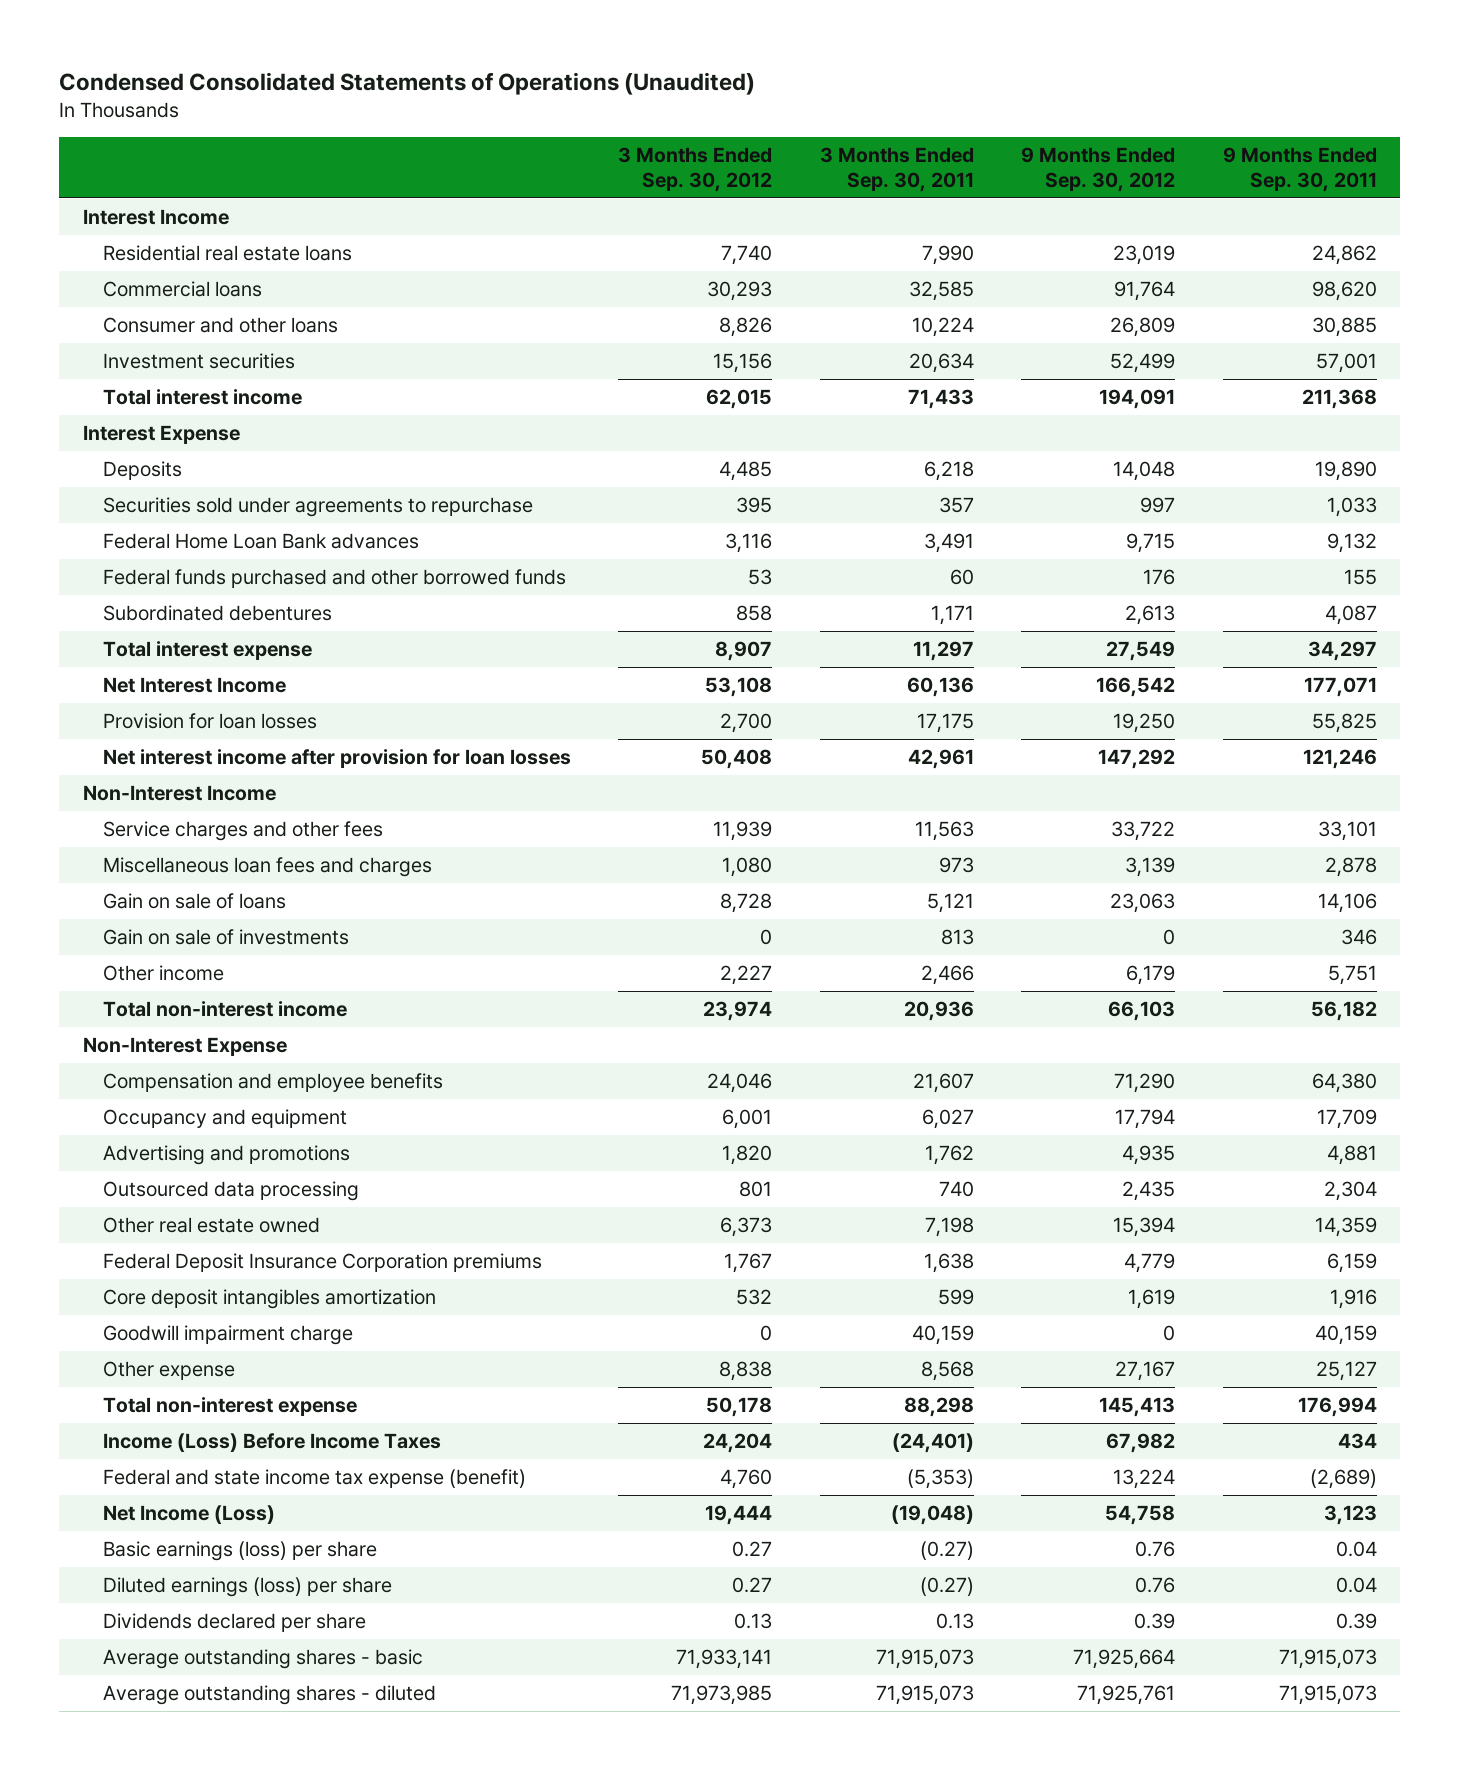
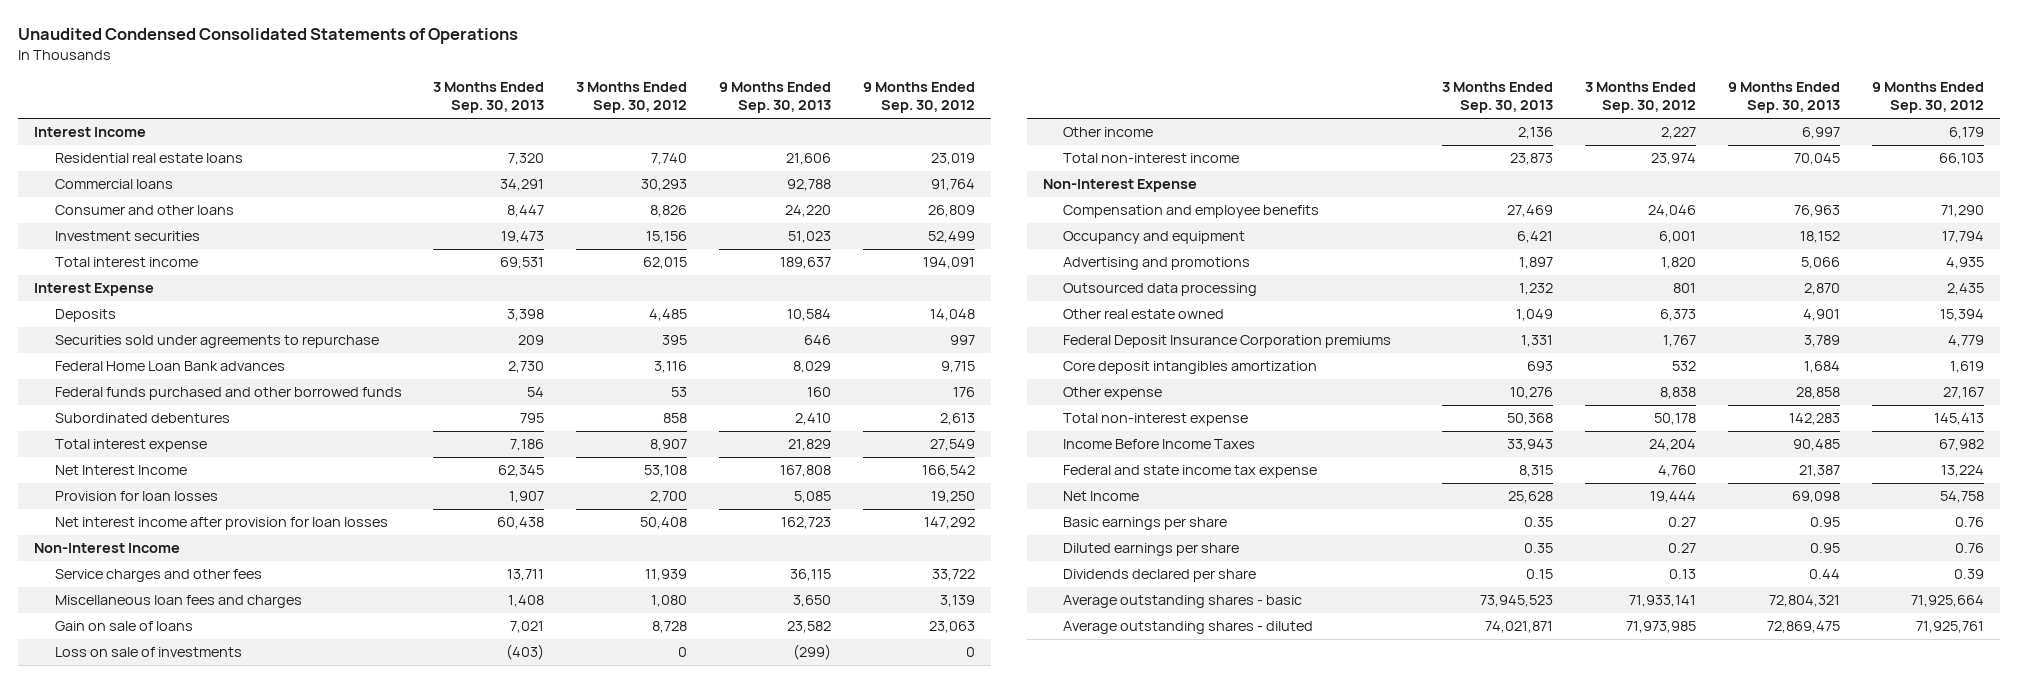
- Condensed Consolidated Statements of Operations (Unaudited)
+ Unaudited Condensed Consolidated Statements of Operations
- | 3 Months Ended Sep. 30, 2012 | 3 Months Ended Sep. 30, 2011 | 9 Months Ended Sep. 30, 2012 | 9 Months Ended Sep. 30, 2011
+ | 3 Months Ended Sep. 30, 2013 | 3 Months Ended Sep. 30, 2012 | 9 Months Ended Sep. 30, 2013 | 9 Months Ended Sep. 30, 2012
- Gain on sale of investments | 0 | 813 | 0 | 346
+ Loss on sale of investments | (403) | 0 | (299) | 0
- Goodwill impairment charge | 0 | 40,159 | 0 | 40,159
- Income (Loss) Before Income Taxes | 24,204 | (24,401) | 67,982 | 434
- Federal and state income tax expense (benefit) | 4,760 | (5,353) | 13,224 | (2,689)
- Net Income (Loss) | 19,444 | (19,048) | 54,758 | 3,123
- Basic earnings (loss) per share | 0.27 | (0.27) | 0.76 | 0.04
- Diluted earnings (loss) per share | 0.27 | (0.27) | 0.76 | 0.04
+ Income Before Income Taxes | 33,943 | 24,204 | 90,485 | 67,982
+ Federal and state income tax expense | 8,315 | 4,760 | 21,387 | 13,224
+ Net Income | 25,628 | 19,444 | 69,098 | 54,758
+ Basic earnings per share | 0.35 | 0.27 | 0.95 | 0.76
+ Diluted earnings per share | 0.35 | 0.27 | 0.95 | 0.76

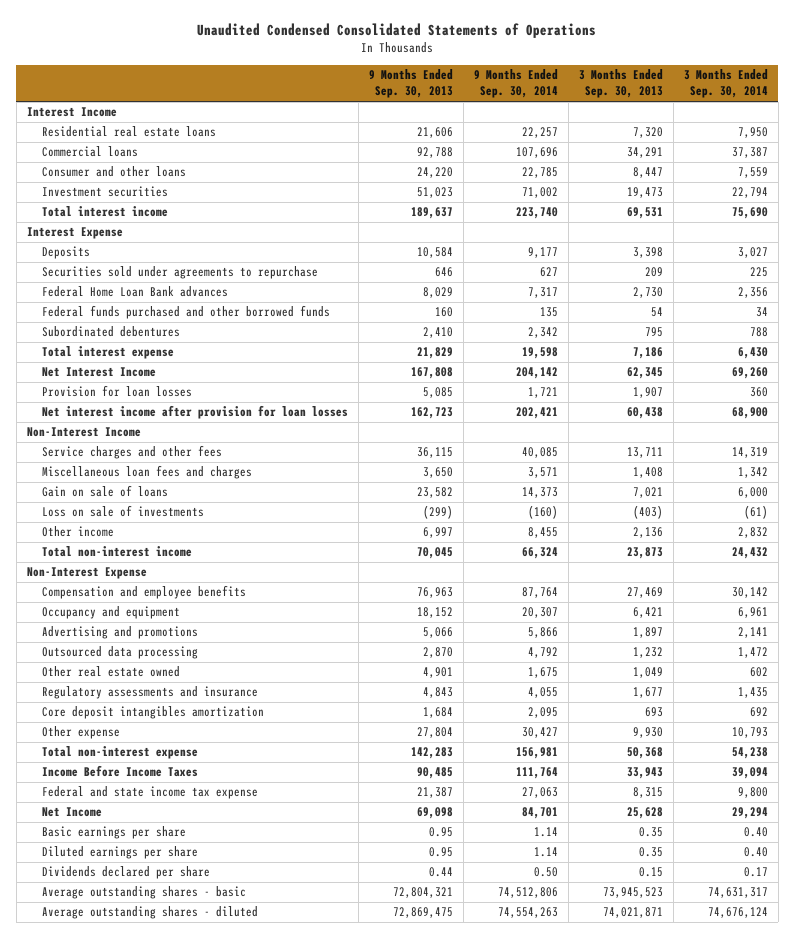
- | 3 Months Ended Sep. 30, 2013 | 3 Months Ended Sep. 30, 2012 | 9 Months Ended Sep. 30, 2013 | 9 Months Ended Sep. 30, 2012
+ | 9 Months Ended Sep. 30, 2013 | 9 Months Ended Sep. 30, 2014 | 3 Months Ended Sep. 30, 2013 | 3 Months Ended Sep. 30, 2014
- Federal Deposit Insurance Corporation premiums | 1,331 | 1,767 | 3,789 | 4,779
+ Regulatory assessments and insurance | 4,843 | 4,055 | 1,677 | 1,435
- Other expense | 10,276 | 8,838 | 28,858 | 27,167
+ Other expense | 27,804 | 30,427 | 9,930 | 10,793

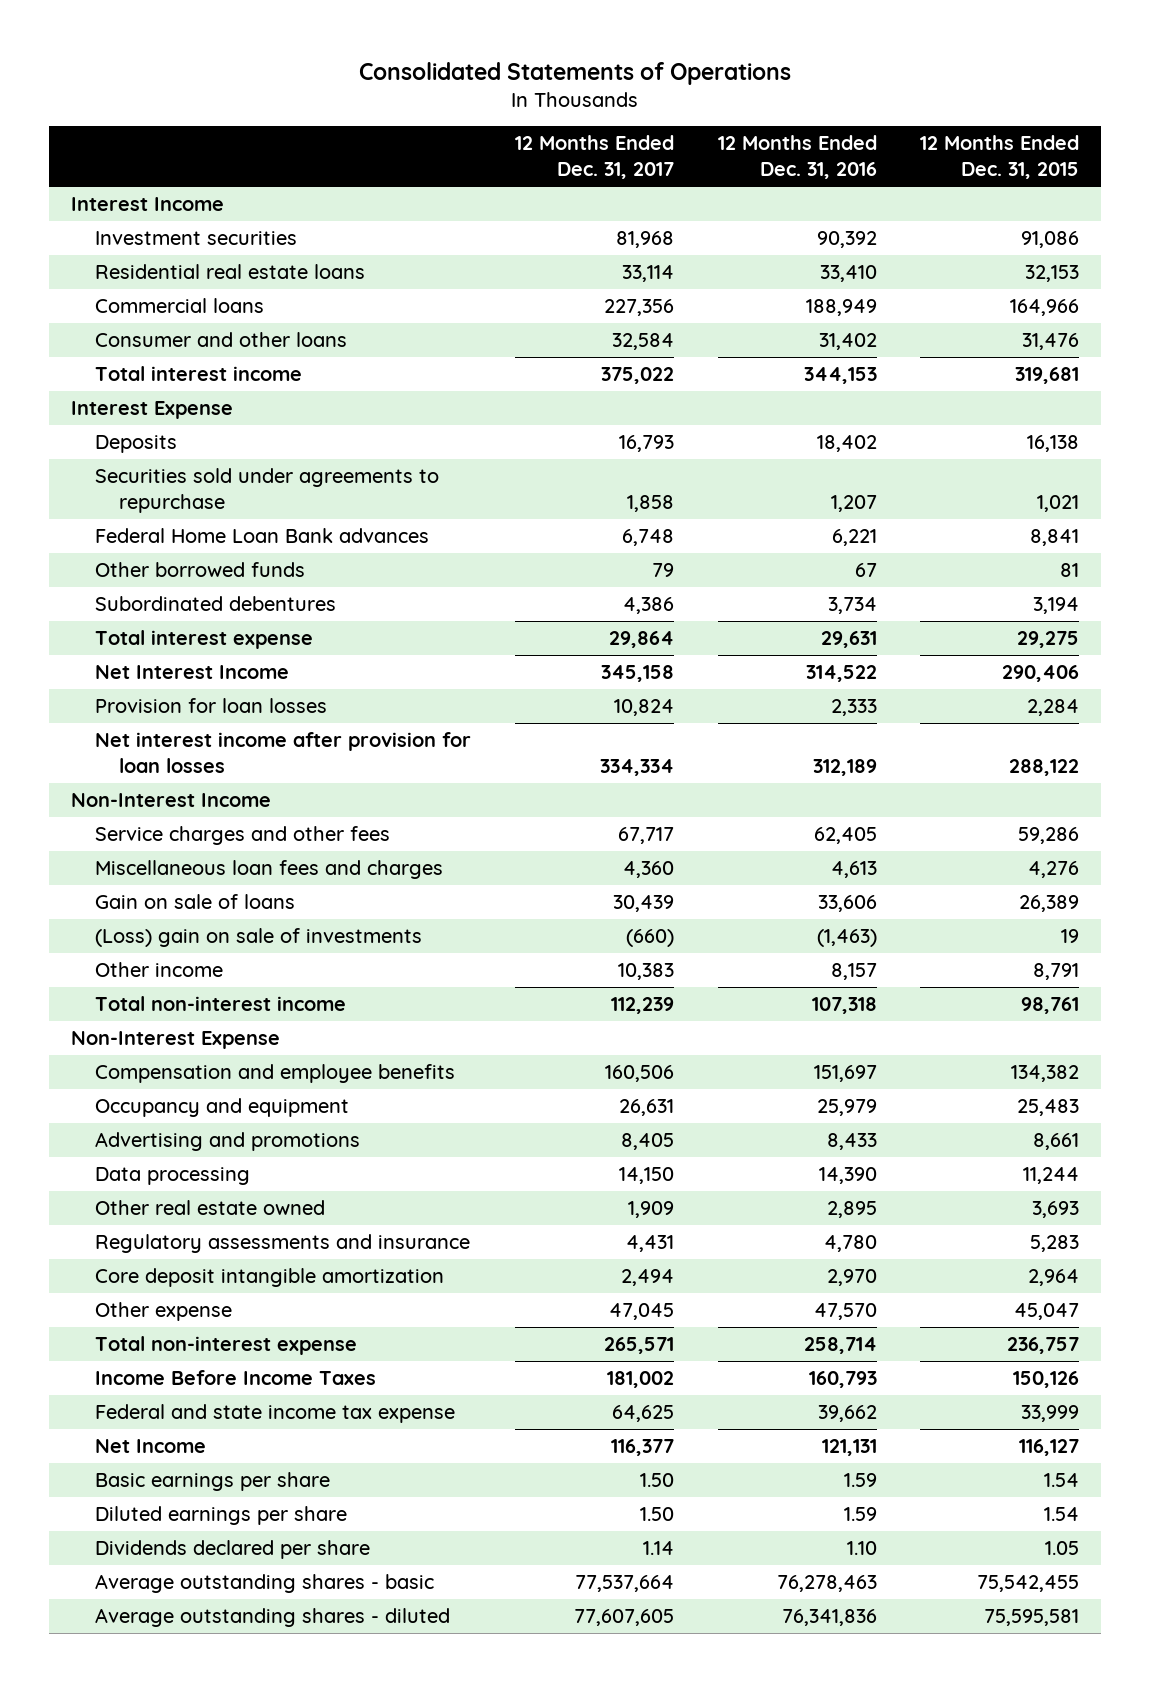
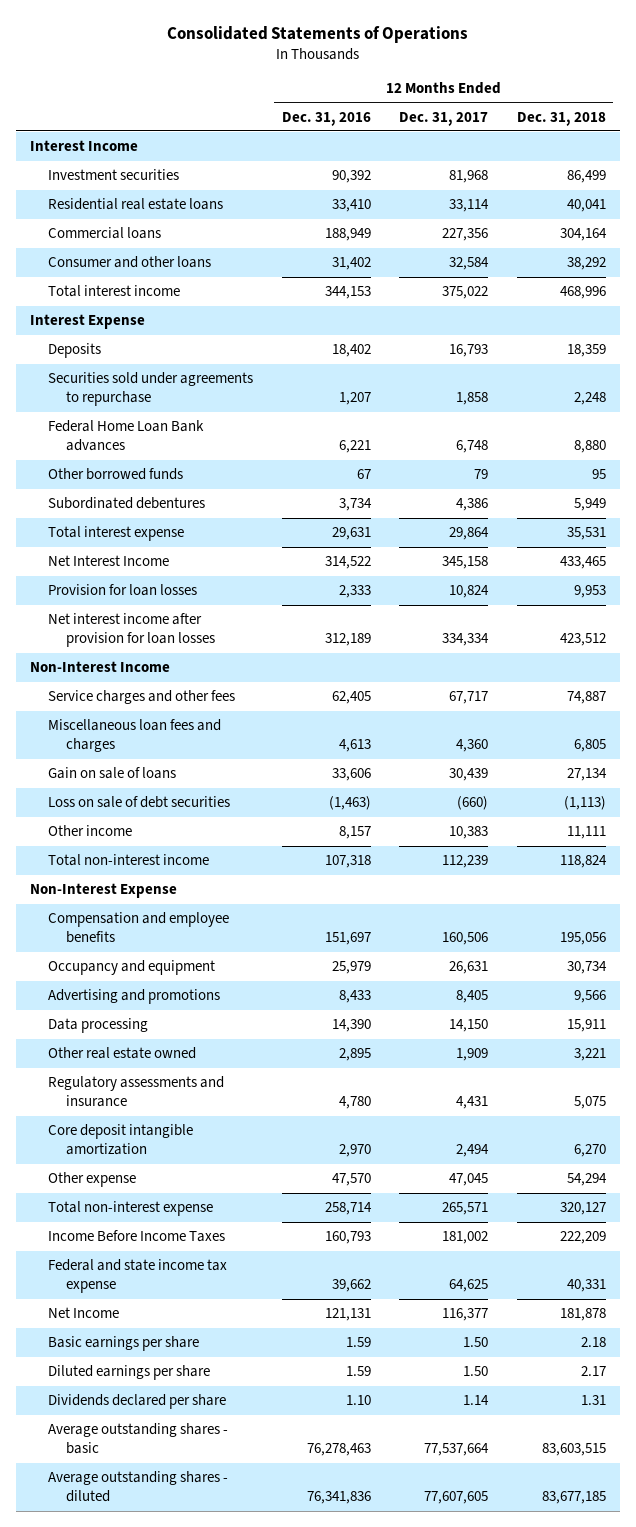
- | 12 Months Ended Dec. 31, 2017 | 12 Months Ended Dec. 31, 2016 | 12 Months Ended Dec. 31, 2015
+ | 12 Months Ended Dec. 31, 2016 | 12 Months Ended Dec. 31, 2017 | 12 Months Ended Dec. 31, 2018
- (Loss) gain on sale of investments | (660) | (1,463) | 19
+ Loss on sale of debt securities | (1,463) | (660) | (1,113)

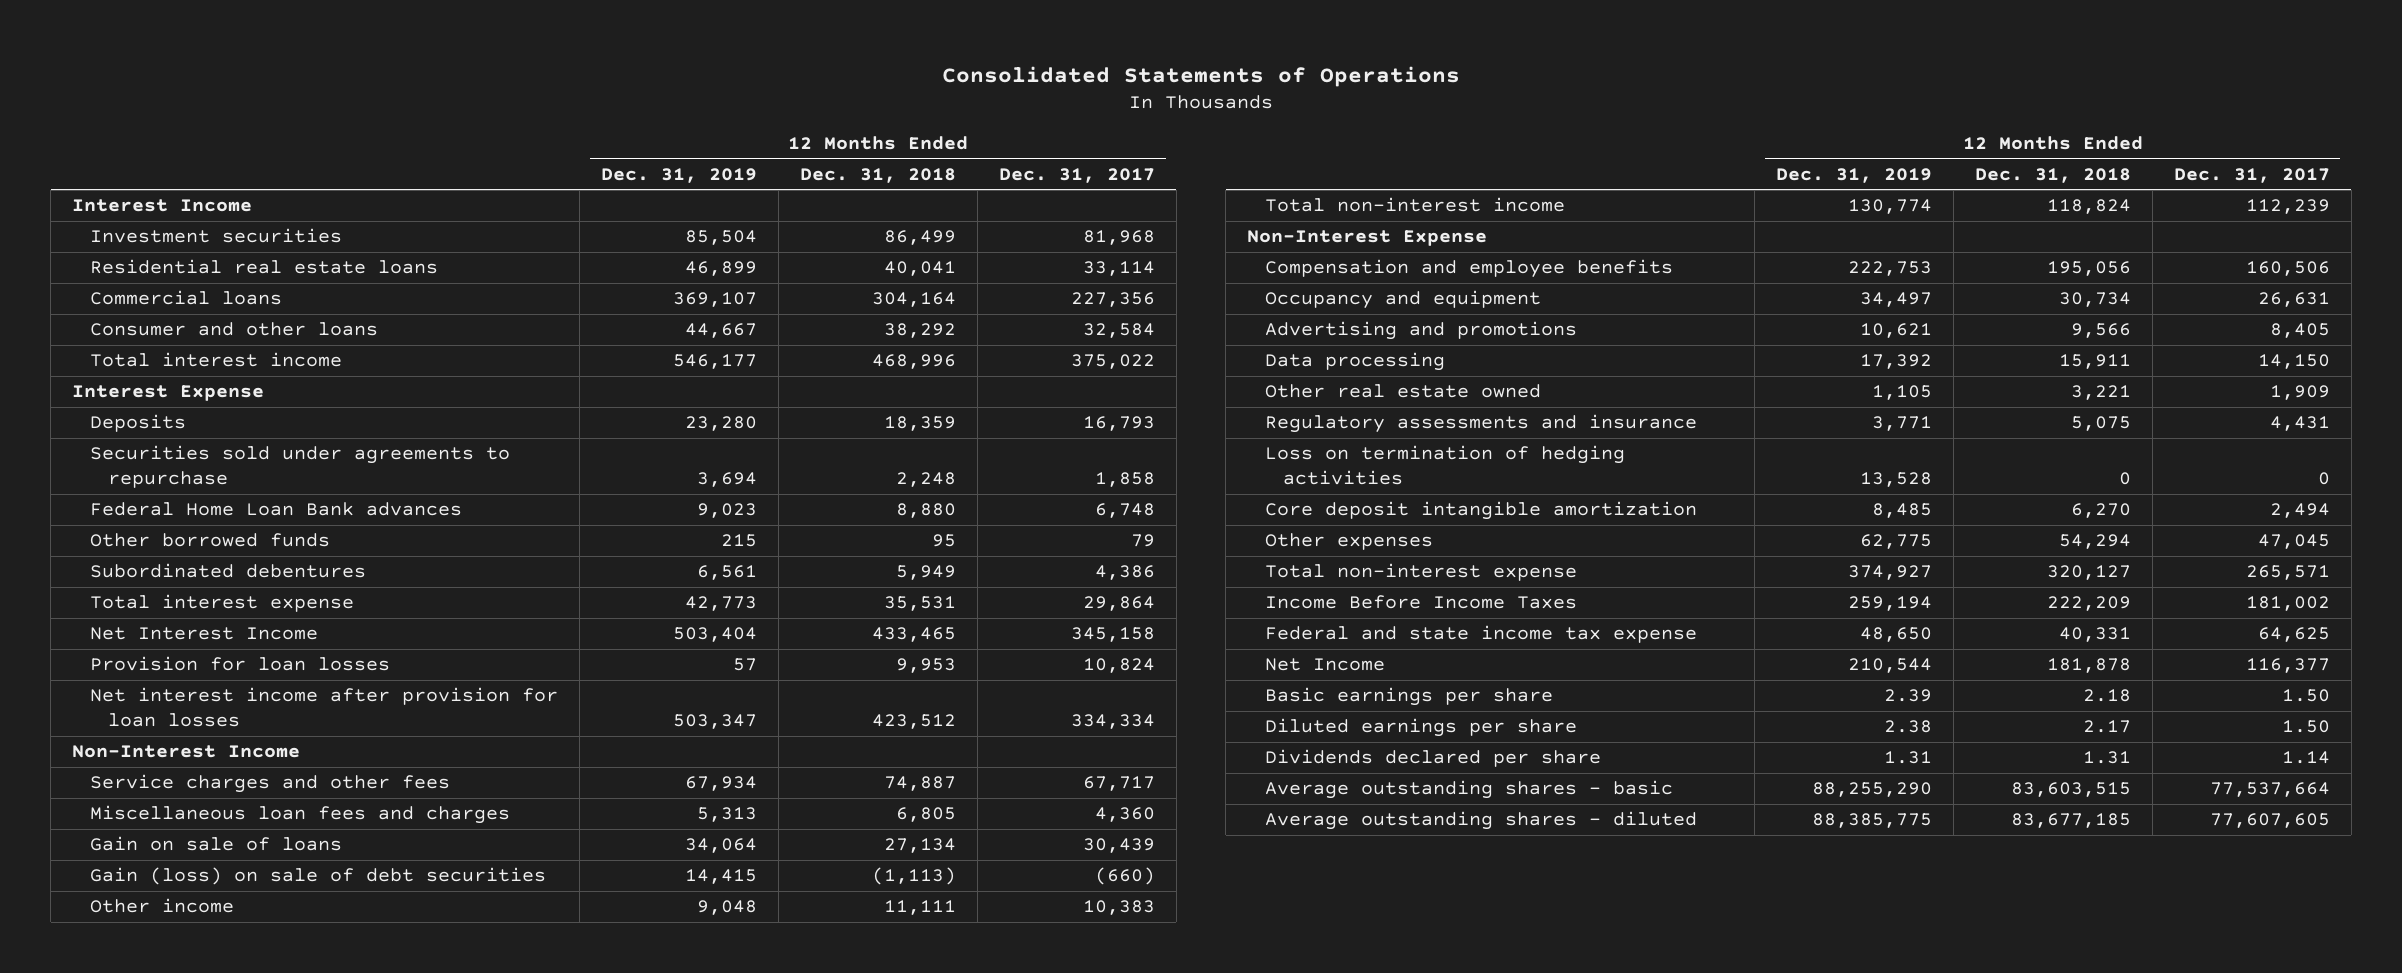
- | 12 Months Ended Dec. 31, 2016 | 12 Months Ended Dec. 31, 2017 | 12 Months Ended Dec. 31, 2018
+ | 12 Months Ended Dec. 31, 2019 | 12 Months Ended Dec. 31, 2018 | 12 Months Ended Dec. 31, 2017
- Loss on sale of debt securities | (1,463) | (660) | (1,113)
+ Gain (loss) on sale of debt securities | 14,415 | (1,113) | (660)
+ Loss on termination of hedging activities | 13,528 | 0 | 0
- Other expense | 47,570 | 47,045 | 54,294
+ Other expenses | 62,775 | 54,294 | 47,045

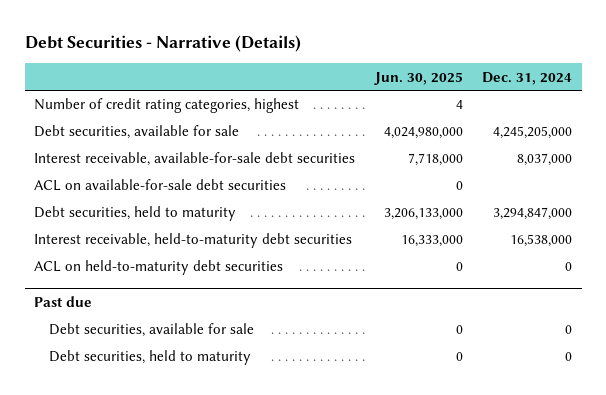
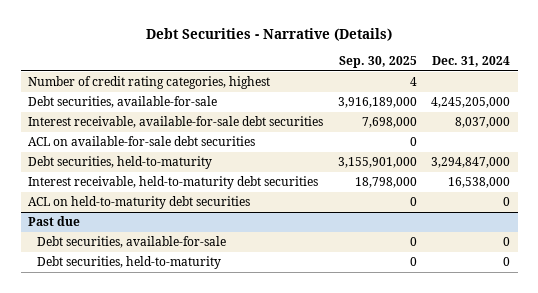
- | Jun. 30, 2025 | Dec. 31, 2024
+ | Sep. 30, 2025 | Dec. 31, 2024
- Debt securities, available for sale | 4,024,980,000 | 4,245,205,000
+ Debt securities, available-for-sale | 3,916,189,000 | 4,245,205,000
- Debt securities, held to maturity | 3,206,133,000 | 3,294,847,000
+ Debt securities, held-to-maturity | 3,155,901,000 | 3,294,847,000
@ Past due
- Debt securities, available for sale | 0 | 0
- Debt securities, held to maturity | 0 | 0
+ Debt securities, available-for-sale | 0 | 0
+ Debt securities, held-to-maturity | 0 | 0

